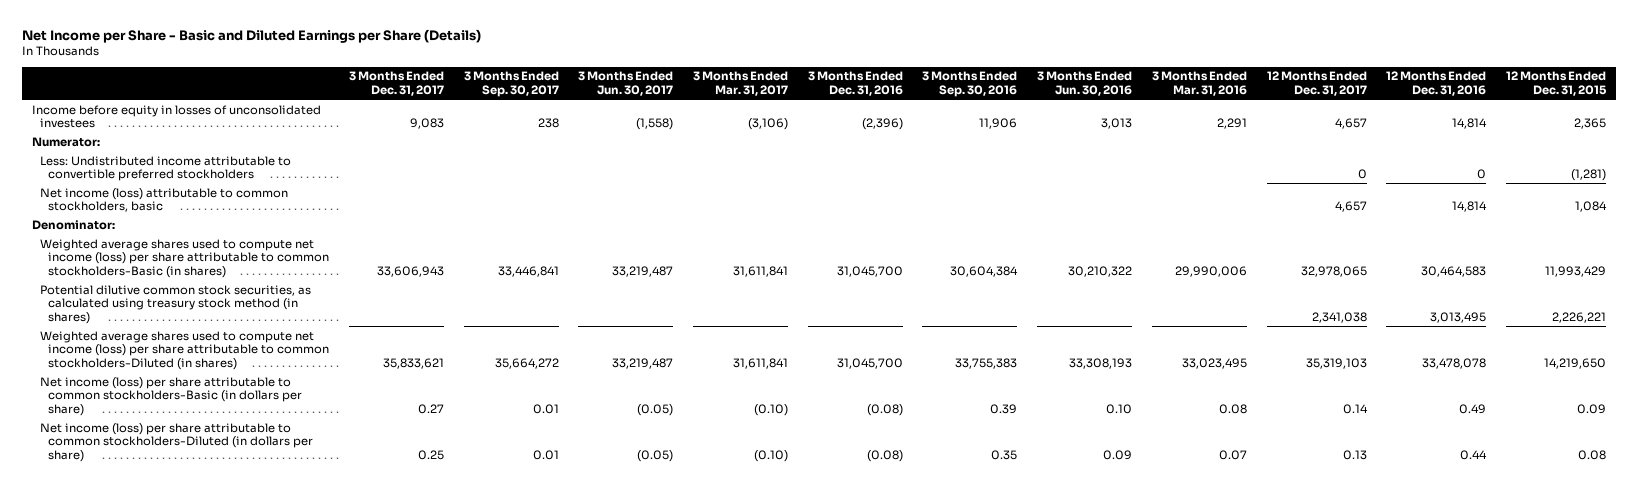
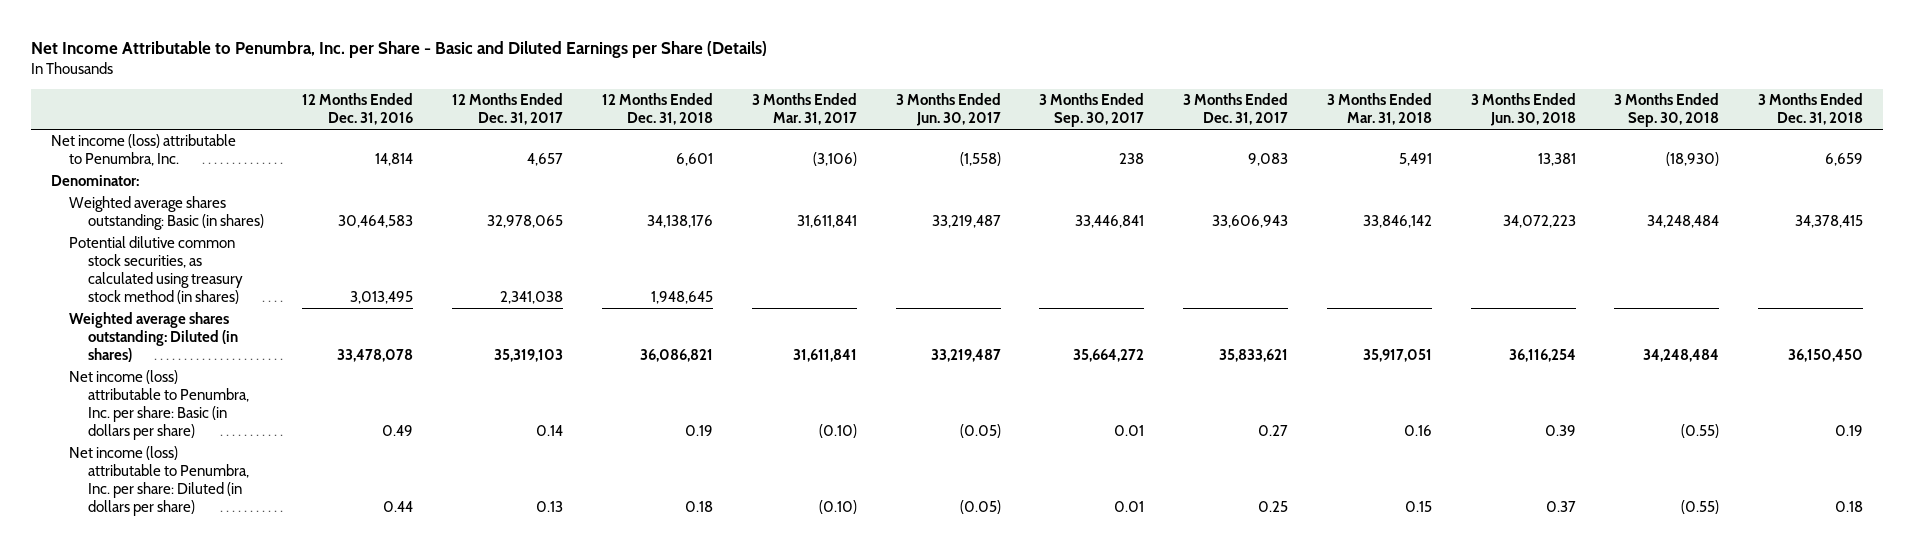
- Net Income per Share - Basic and Diluted Earnings per Share (Details)
+ Net Income Attributable to Penumbra, Inc. per Share - Basic and Diluted Earnings per Share (Details)
- | 3 Months Ended Dec. 31, 2017 | 3 Months Ended Sep. 30, 2017 | 3 Months Ended Jun. 30, 2017 | 3 Months Ended Mar. 31, 2017 | 3 Months Ended Dec. 31, 2016 | 3 Months Ended Sep. 30, 2016 | 3 Months Ended Jun. 30, 2016 | 3 Months Ended Mar. 31, 2016 | 12 Months Ended Dec. 31, 2017 | 12 Months Ended Dec. 31, 2016 | 12 Months Ended Dec. 31, 2015
+ | 12 Months Ended Dec. 31, 2016 | 12 Months Ended Dec. 31, 2017 | 12 Months Ended Dec. 31, 2018 | 3 Months Ended Mar. 31, 2017 | 3 Months Ended Jun. 30, 2017 | 3 Months Ended Sep. 30, 2017 | 3 Months Ended Dec. 31, 2017 | 3 Months Ended Mar. 31, 2018 | 3 Months Ended Jun. 30, 2018 | 3 Months Ended Sep. 30, 2018 | 3 Months Ended Dec. 31, 2018
- Income before equity in losses of unconsolidated investees | 9,083 | 238 | (1,558) | (3,106) | (2,396) | 11,906 | 3,013 | 2,291 | 4,657 | 14,814 | 2,365
- Numerator:
- Less: Undistributed income attributable to convertible preferred stockholders | | | | | | | | | 0 | 0 | (1,281)
- Net income (loss) attributable to common stockholders, basic | | | | | | | | | 4,657 | 14,814 | 1,084
+ Net income (loss) attributable to Penumbra, Inc. | 14,814 | 4,657 | 6,601 | (3,106) | (1,558) | 238 | 9,083 | 5,491 | 13,381 | (18,930) | 6,659
- Weighted average shares used to compute net income (loss) per share attributable to common stockholders-Basic (in shares) | 33,606,943 | 33,446,841 | 33,219,487 | 31,611,841 | 31,045,700 | 30,604,384 | 30,210,322 | 29,990,006 | 32,978,065 | 30,464,583 | 11,993,429
+ Weighted average shares outstanding: Basic (in shares) | 30,464,583 | 32,978,065 | 34,138,176 | 31,611,841 | 33,219,487 | 33,446,841 | 33,606,943 | 33,846,142 | 34,072,223 | 34,248,484 | 34,378,415
- Weighted average shares used to compute net income (loss) per share attributable to common stockholders-Diluted (in shares) | 35,833,621 | 35,664,272 | 33,219,487 | 31,611,841 | 31,045,700 | 33,755,383 | 33,308,193 | 33,023,495 | 35,319,103 | 33,478,078 | 14,219,650
- Net income (loss) per share attributable to common stockholders-Basic (in dollars per share) | 0.27 | 0.01 | (0.05) | (0.10) | (0.08) | 0.39 | 0.10 | 0.08 | 0.14 | 0.49 | 0.09
- Net income (loss) per share attributable to common stockholders-Diluted (in dollars per share) | 0.25 | 0.01 | (0.05) | (0.10) | (0.08) | 0.35 | 0.09 | 0.07 | 0.13 | 0.44 | 0.08
+ Weighted average shares outstanding: Diluted (in shares) | 33,478,078 | 35,319,103 | 36,086,821 | 31,611,841 | 33,219,487 | 35,664,272 | 35,833,621 | 35,917,051 | 36,116,254 | 34,248,484 | 36,150,450
+ Net income (loss) attributable to Penumbra, Inc. per share: Basic (in dollars per share) | 0.49 | 0.14 | 0.19 | (0.10) | (0.05) | 0.01 | 0.27 | 0.16 | 0.39 | (0.55) | 0.19
+ Net income (loss) attributable to Penumbra, Inc. per share: Diluted (in dollars per share) | 0.44 | 0.13 | 0.18 | (0.10) | (0.05) | 0.01 | 0.25 | 0.15 | 0.37 | (0.55) | 0.18

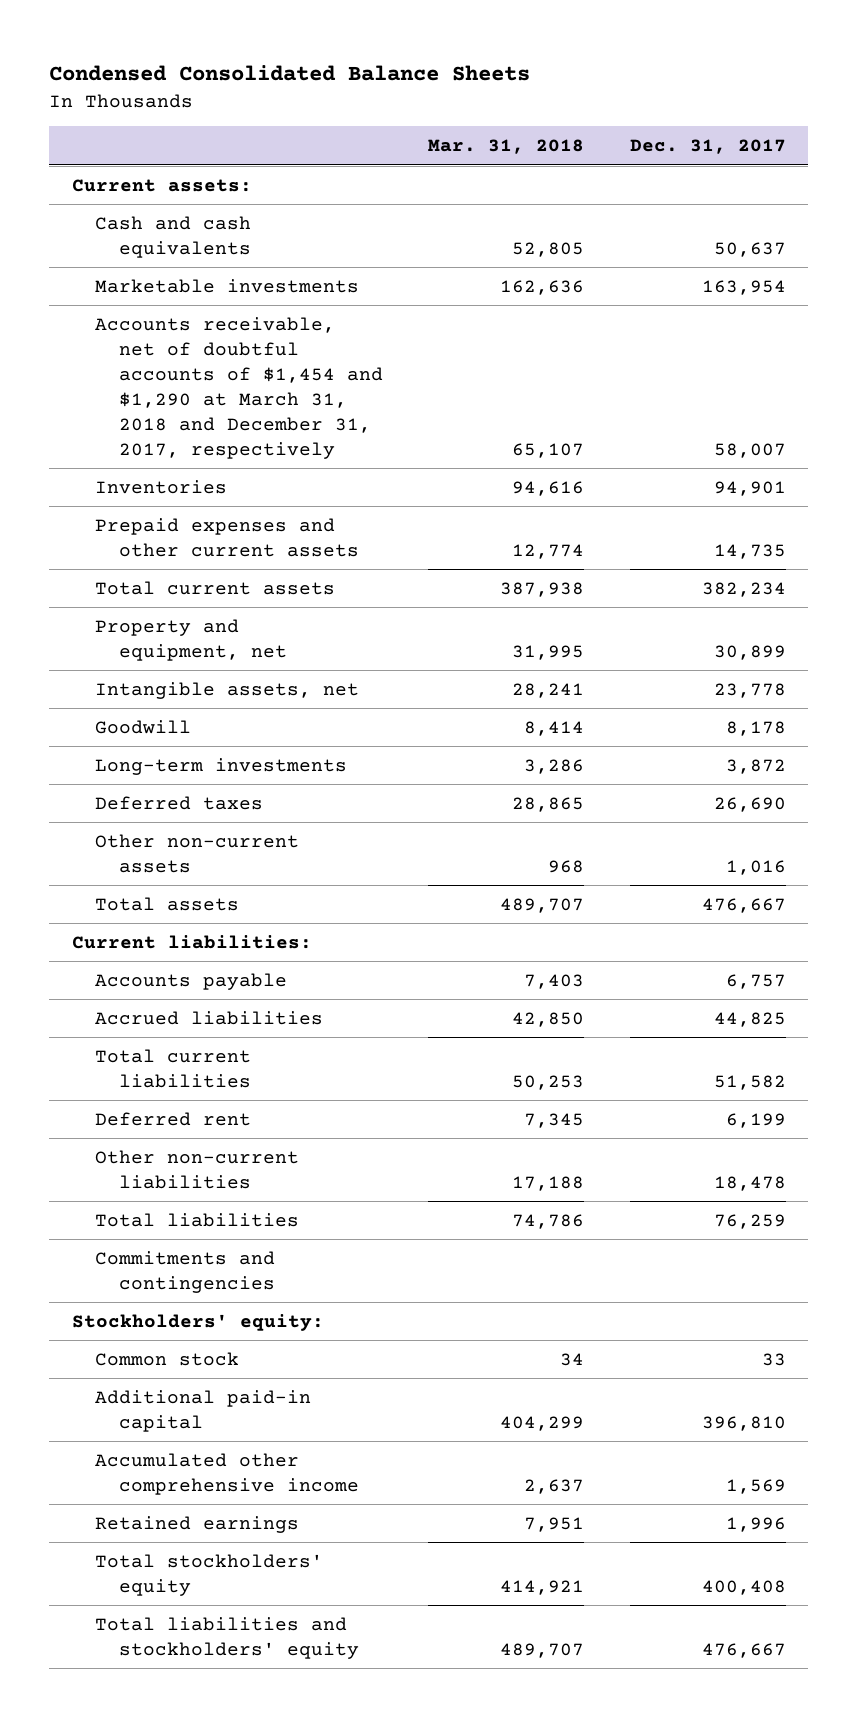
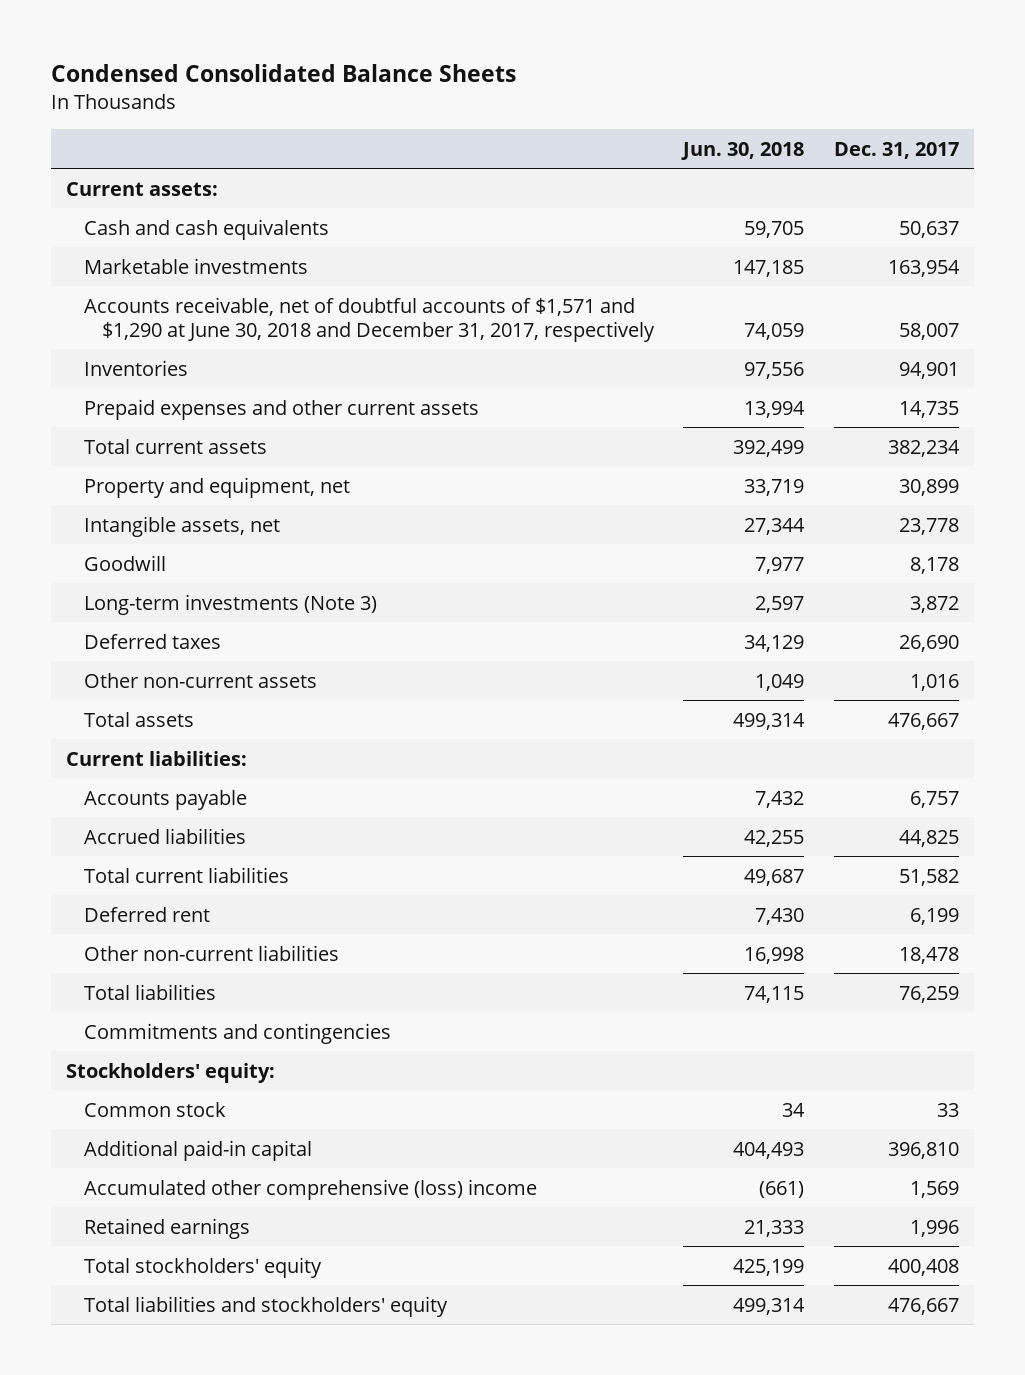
- | Mar. 31, 2018 | Dec. 31, 2017
+ | Jun. 30, 2018 | Dec. 31, 2017
- Accounts receivable, net of doubtful accounts of $1,454 and $1,290 at March 31, 2018 and December 31, 2017, respectively | 65,107 | 58,007
+ Accounts receivable, net of doubtful accounts of $1,571 and $1,290 at June 30, 2018 and December 31, 2017, respectively | 74,059 | 58,007
- Long-term investments | 3,286 | 3,872
+ Long-term investments (Note 3) | 2,597 | 3,872
- Accumulated other comprehensive income | 2,637 | 1,569
+ Accumulated other comprehensive (loss) income | (661) | 1,569

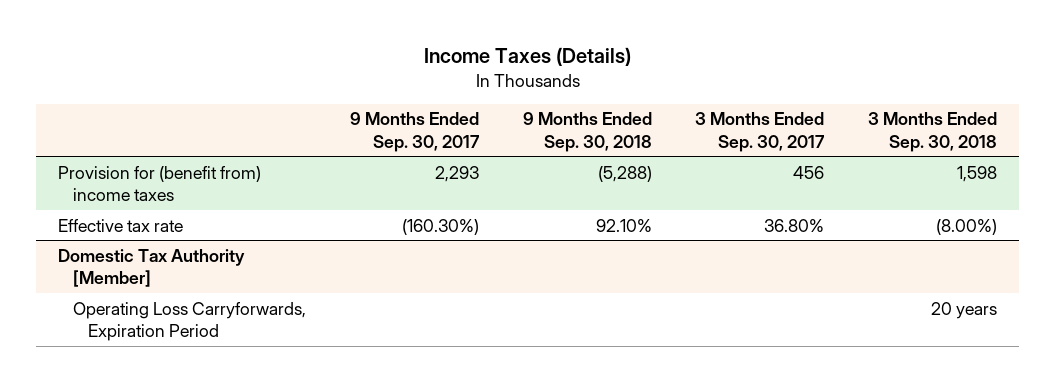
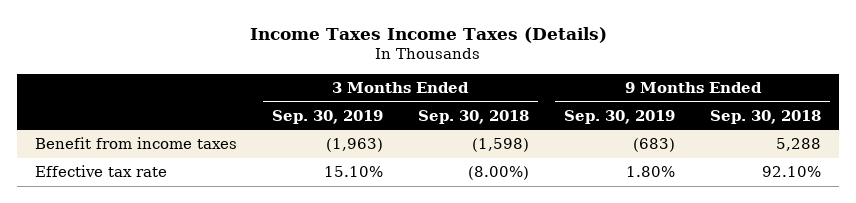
- Income Taxes (Details)
+ Income Taxes Income Taxes (Details)
- | 9 Months Ended Sep. 30, 2017 | 9 Months Ended Sep. 30, 2018 | 3 Months Ended Sep. 30, 2017 | 3 Months Ended Sep. 30, 2018
+ | 3 Months Ended Sep. 30, 2019 | 3 Months Ended Sep. 30, 2018 | 9 Months Ended Sep. 30, 2019 | 9 Months Ended Sep. 30, 2018
- Provision for (benefit from) income taxes | 2,293 | (5,288) | 456 | 1,598
+ Benefit from income taxes | (1,963) | (1,598) | (683) | 5,288
- Domestic Tax Authority [Member]
- Operating Loss Carryforwards, Expiration Period | | | | 20 years

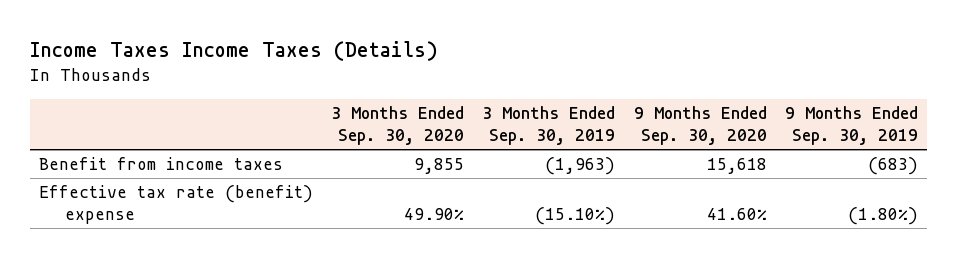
- | 3 Months Ended Sep. 30, 2019 | 3 Months Ended Sep. 30, 2018 | 9 Months Ended Sep. 30, 2019 | 9 Months Ended Sep. 30, 2018
+ | 3 Months Ended Sep. 30, 2020 | 3 Months Ended Sep. 30, 2019 | 9 Months Ended Sep. 30, 2020 | 9 Months Ended Sep. 30, 2019
- Effective tax rate | 15.10% | (8.00%) | 1.80% | 92.10%
+ Effective tax rate (benefit) expense | 49.90% | (15.10%) | 41.60% | (1.80%)

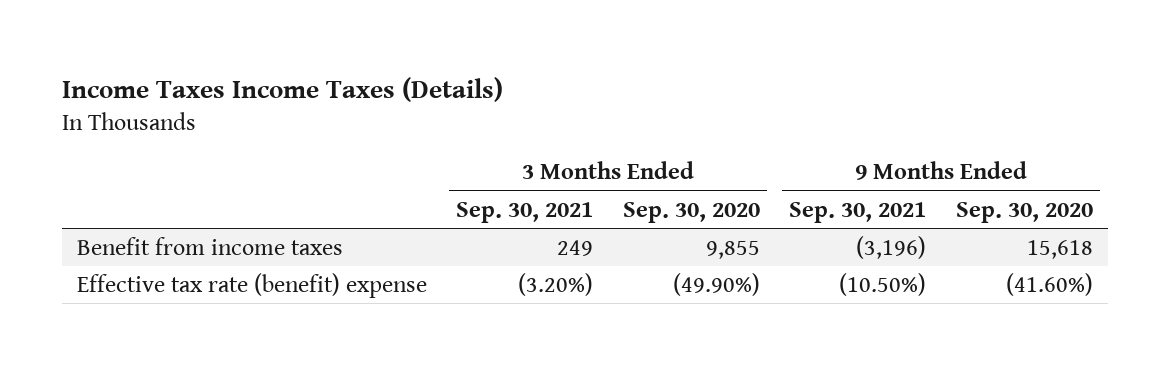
- | 3 Months Ended Sep. 30, 2020 | 3 Months Ended Sep. 30, 2019 | 9 Months Ended Sep. 30, 2020 | 9 Months Ended Sep. 30, 2019
+ | 3 Months Ended Sep. 30, 2021 | 3 Months Ended Sep. 30, 2020 | 9 Months Ended Sep. 30, 2021 | 9 Months Ended Sep. 30, 2020
- Effective tax rate (benefit) expense | 49.90% | (15.10%) | 41.60% | (1.80%)
+ Effective tax rate (benefit) expense | (3.20%) | (49.90%) | (10.50%) | (41.60%)

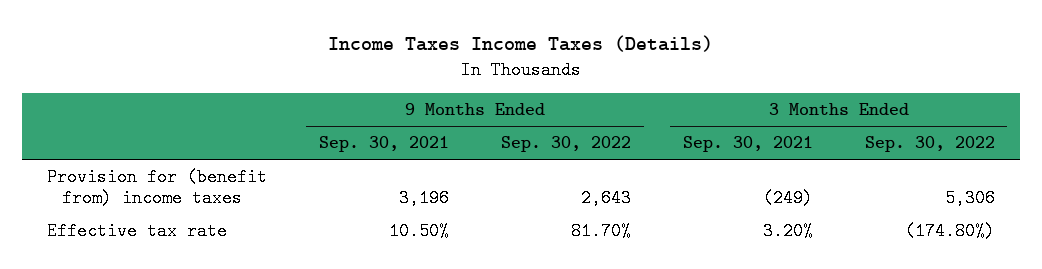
- | 3 Months Ended Sep. 30, 2021 | 3 Months Ended Sep. 30, 2020 | 9 Months Ended Sep. 30, 2021 | 9 Months Ended Sep. 30, 2020
+ | 9 Months Ended Sep. 30, 2021 | 9 Months Ended Sep. 30, 2022 | 3 Months Ended Sep. 30, 2021 | 3 Months Ended Sep. 30, 2022
- Benefit from income taxes | 249 | 9,855 | (3,196) | 15,618
- Effective tax rate (benefit) expense | (3.20%) | (49.90%) | (10.50%) | (41.60%)
+ Provision for (benefit from) income taxes | 3,196 | 2,643 | (249) | 5,306
+ Effective tax rate | 10.50% | 81.70% | 3.20% | (174.80%)

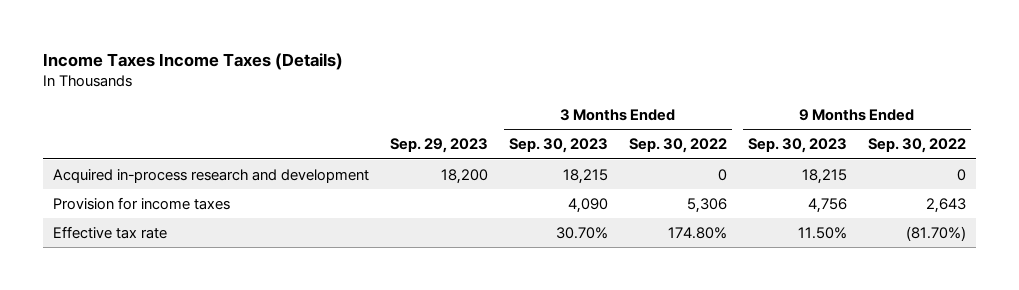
- | 9 Months Ended Sep. 30, 2021 | 9 Months Ended Sep. 30, 2022 | 3 Months Ended Sep. 30, 2021 | 3 Months Ended Sep. 30, 2022
+ | Sep. 29, 2023 | 3 Months Ended Sep. 30, 2023 | 3 Months Ended Sep. 30, 2022 | 9 Months Ended Sep. 30, 2023 | 9 Months Ended Sep. 30, 2022
- Provision for (benefit from) income taxes | 3,196 | 2,643 | (249) | 5,306
- Effective tax rate | 10.50% | 81.70% | 3.20% | (174.80%)
+ Acquired in-process research and development | 18,200 | 18,215 | 0 | 18,215 | 0
+ Provision for income taxes | | 4,090 | 5,306 | 4,756 | 2,643
+ Effective tax rate | | 30.70% | 174.80% | 11.50% | (81.70%)

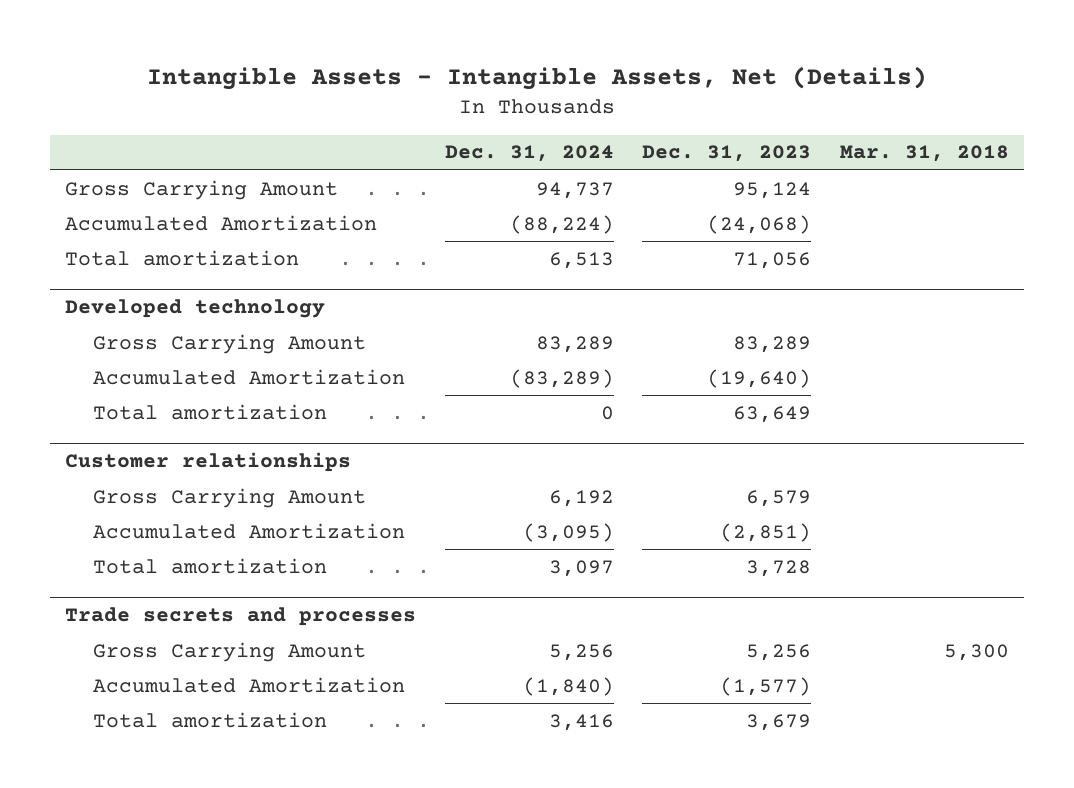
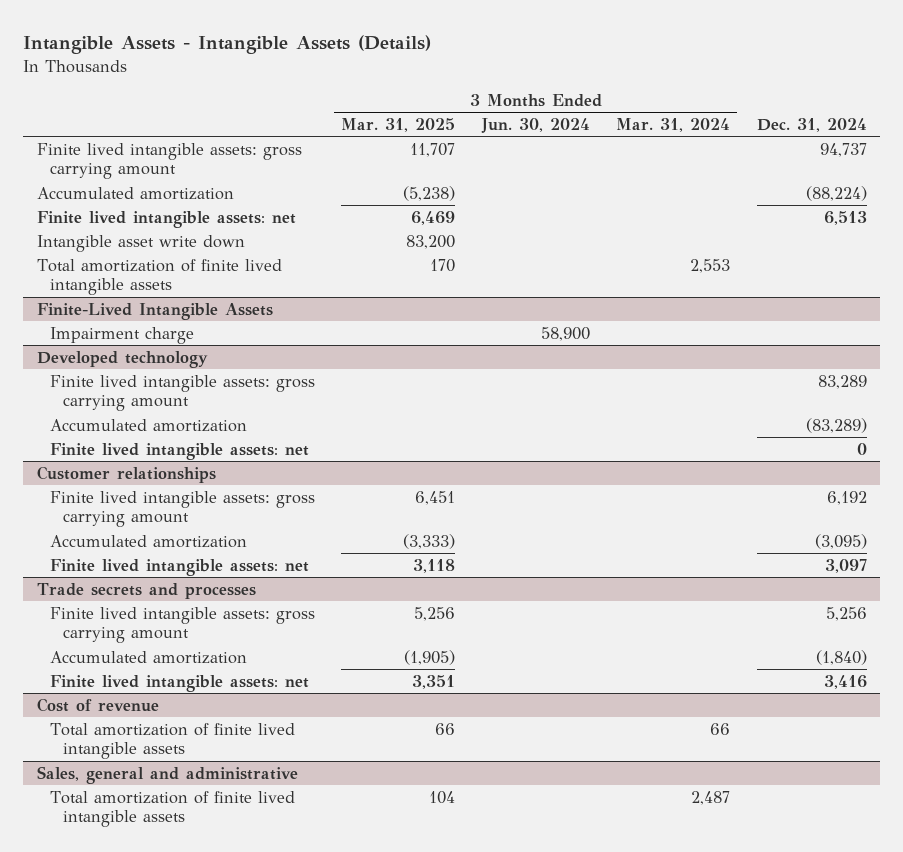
- Intangible Assets - Intangible Assets, Net (Details)
+ Intangible Assets - Intangible Assets (Details)
- | Dec. 31, 2024 | Dec. 31, 2023 | Mar. 31, 2018
+ | 3 Months Ended Mar. 31, 2025 | 3 Months Ended Jun. 30, 2024 | 3 Months Ended Mar. 31, 2024 | Dec. 31, 2024
- Gross Carrying Amount | 94,737 | 95,124 |
- Accumulated Amortization | (88,224) | (24,068) |
- Total amortization | 6,513 | 71,056 |
+ Finite lived intangible assets: gross carrying amount | 11,707 | | | 94,737
+ Accumulated amortization | (5,238) | | | (88,224)
+ Finite lived intangible assets: net | 6,469 | | | 6,513
+ Intangible asset write down | 83,200 | | |
+ Total amortization of finite lived intangible assets | 170 | | 2,553 |
+ Finite-Lived Intangible Assets
+ Impairment charge | | 58,900 | |
@ Developed technology
- Gross Carrying Amount | 83,289 | 83,289 |
- Accumulated Amortization | (83,289) | (19,640) |
- Total amortization | 0 | 63,649 |
+ Finite lived intangible assets: gross carrying amount | | | | 83,289
+ Accumulated amortization | | | | (83,289)
+ Finite lived intangible assets: net | | | | 0
@ Customer relationships
- Gross Carrying Amount | 6,192 | 6,579 |
- Accumulated Amortization | (3,095) | (2,851) |
- Total amortization | 3,097 | 3,728 |
+ Finite lived intangible assets: gross carrying amount | 6,451 | | | 6,192
+ Accumulated amortization | (3,333) | | | (3,095)
+ Finite lived intangible assets: net | 3,118 | | | 3,097
@ Trade secrets and processes
- Gross Carrying Amount | 5,256 | 5,256 | 5,300
- Accumulated Amortization | (1,840) | (1,577) |
- Total amortization | 3,416 | 3,679 |
+ Finite lived intangible assets: gross carrying amount | 5,256 | | | 5,256
+ Accumulated amortization | (1,905) | | | (1,840)
+ Finite lived intangible assets: net | 3,351 | | | 3,416
+ Cost of revenue
+ Total amortization of finite lived intangible assets | 66 | | 66 |
+ Sales, general and administrative
+ Total amortization of finite lived intangible assets | 104 | | 2,487 |

